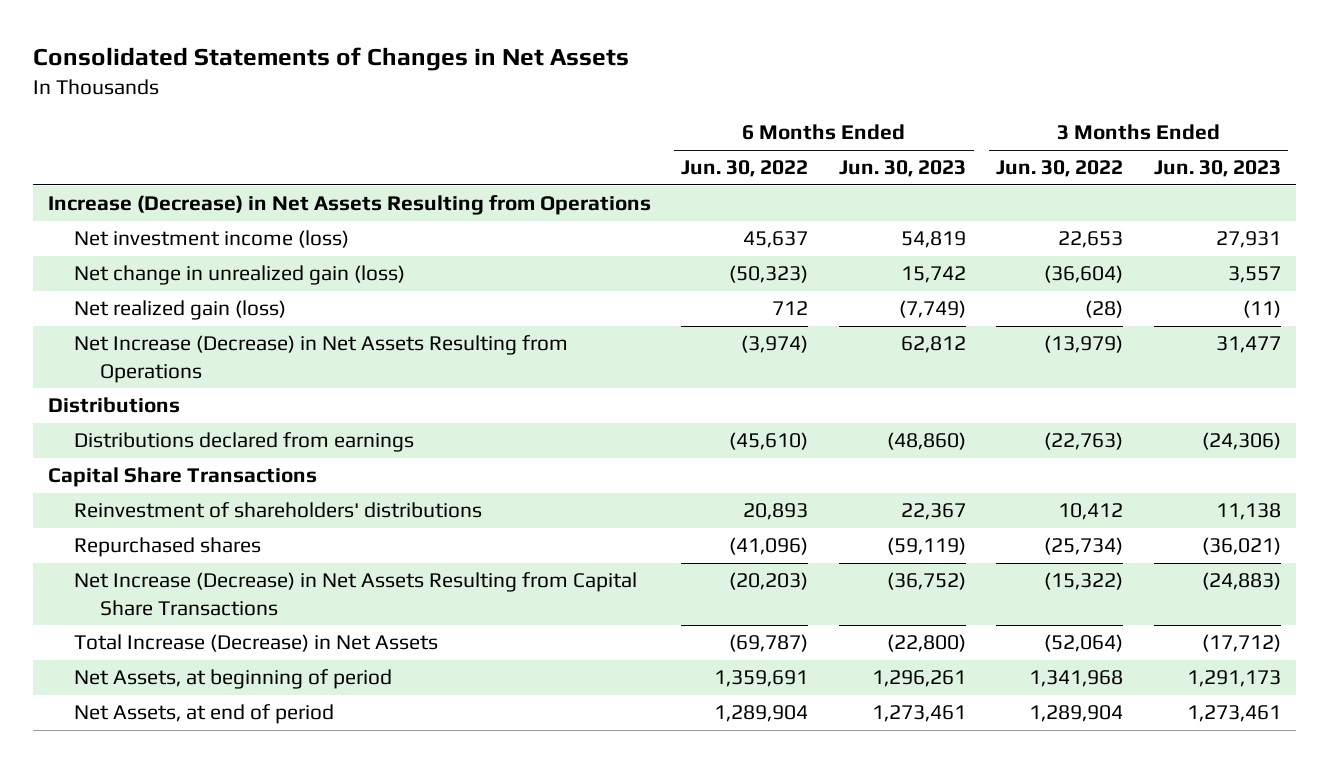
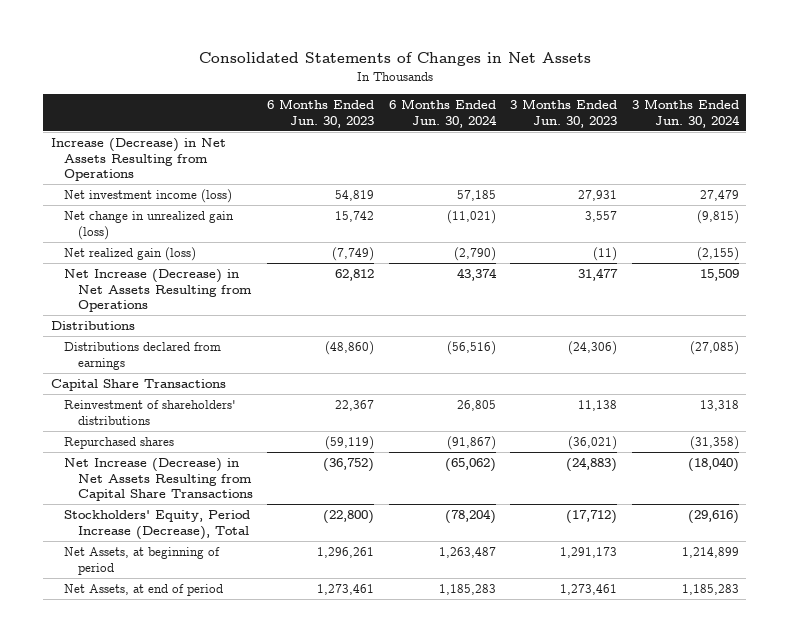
- | 6 Months Ended Jun. 30, 2022 | 6 Months Ended Jun. 30, 2023 | 3 Months Ended Jun. 30, 2022 | 3 Months Ended Jun. 30, 2023
+ | 6 Months Ended Jun. 30, 2023 | 6 Months Ended Jun. 30, 2024 | 3 Months Ended Jun. 30, 2023 | 3 Months Ended Jun. 30, 2024
- Total Increase (Decrease) in Net Assets | (69,787) | (22,800) | (52,064) | (17,712)
+ Stockholders' Equity, Period Increase (Decrease), Total | (22,800) | (78,204) | (17,712) | (29,616)

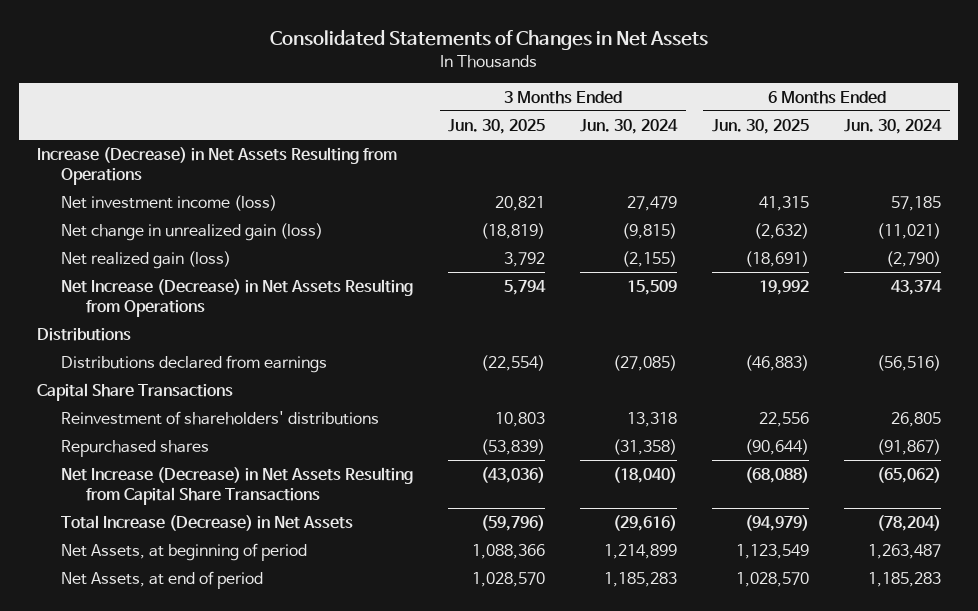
- | 6 Months Ended Jun. 30, 2023 | 6 Months Ended Jun. 30, 2024 | 3 Months Ended Jun. 30, 2023 | 3 Months Ended Jun. 30, 2024
+ | 3 Months Ended Jun. 30, 2025 | 3 Months Ended Jun. 30, 2024 | 6 Months Ended Jun. 30, 2025 | 6 Months Ended Jun. 30, 2024
- Stockholders' Equity, Period Increase (Decrease), Total | (22,800) | (78,204) | (17,712) | (29,616)
+ Total Increase (Decrease) in Net Assets | (59,796) | (29,616) | (94,979) | (78,204)

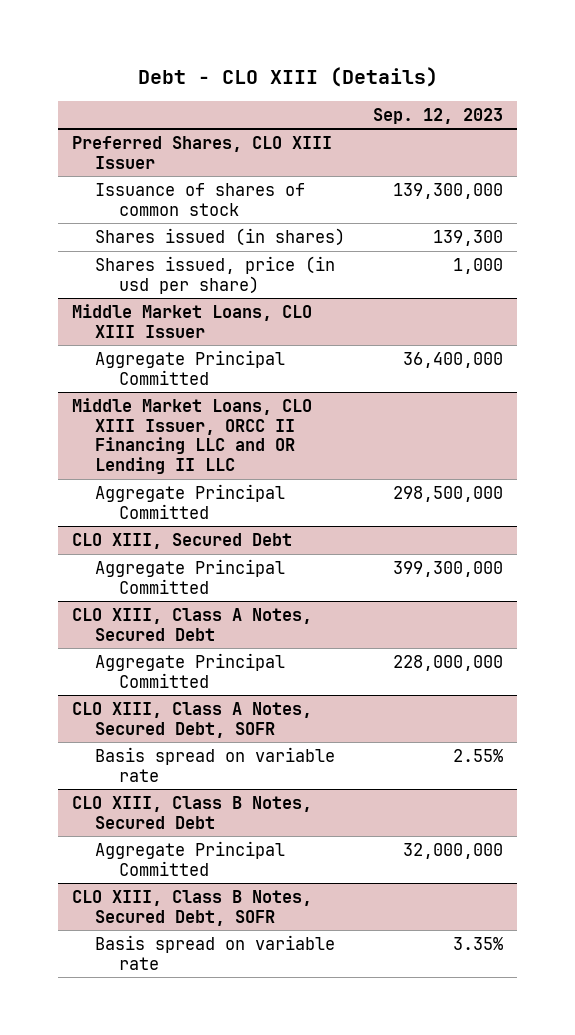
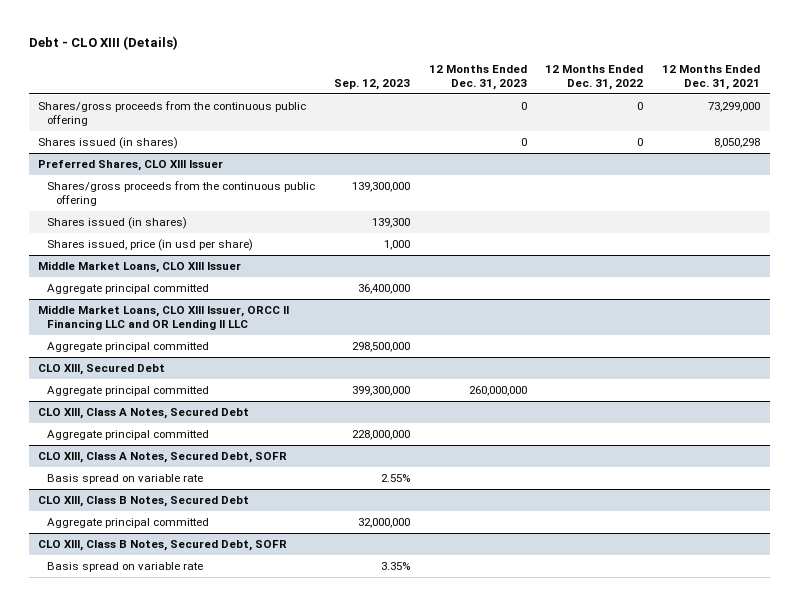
- | Sep. 12, 2023
+ | Sep. 12, 2023 | 12 Months Ended Dec. 31, 2023 | 12 Months Ended Dec. 31, 2022 | 12 Months Ended Dec. 31, 2021
+ Shares/gross proceeds from the continuous public offering | | 0 | 0 | 73,299,000
+ Shares issued (in shares) | | 0 | 0 | 8,050,298
@ Preferred Shares, CLO XIII Issuer
- Issuance of shares of common stock | 139,300,000
+ Shares/gross proceeds from the continuous public offering | 139,300,000 | | |
@ Middle Market Loans, CLO XIII Issuer
- Aggregate Principal Committed | 36,400,000
+ Aggregate principal committed | 36,400,000 | | |
@ Middle Market Loans, CLO XIII Issuer, ORCC II Financing LLC and OR Lending II LLC
- Aggregate Principal Committed | 298,500,000
+ Aggregate principal committed | 298,500,000 | | |
@ CLO XIII, Secured Debt
- Aggregate Principal Committed | 399,300,000
+ Aggregate principal committed | 399,300,000 | 260,000,000 | |
@ CLO XIII, Class A Notes, Secured Debt
- Aggregate Principal Committed | 228,000,000
+ Aggregate principal committed | 228,000,000 | | |
@ CLO XIII, Class B Notes, Secured Debt
- Aggregate Principal Committed | 32,000,000
+ Aggregate principal committed | 32,000,000 | | |

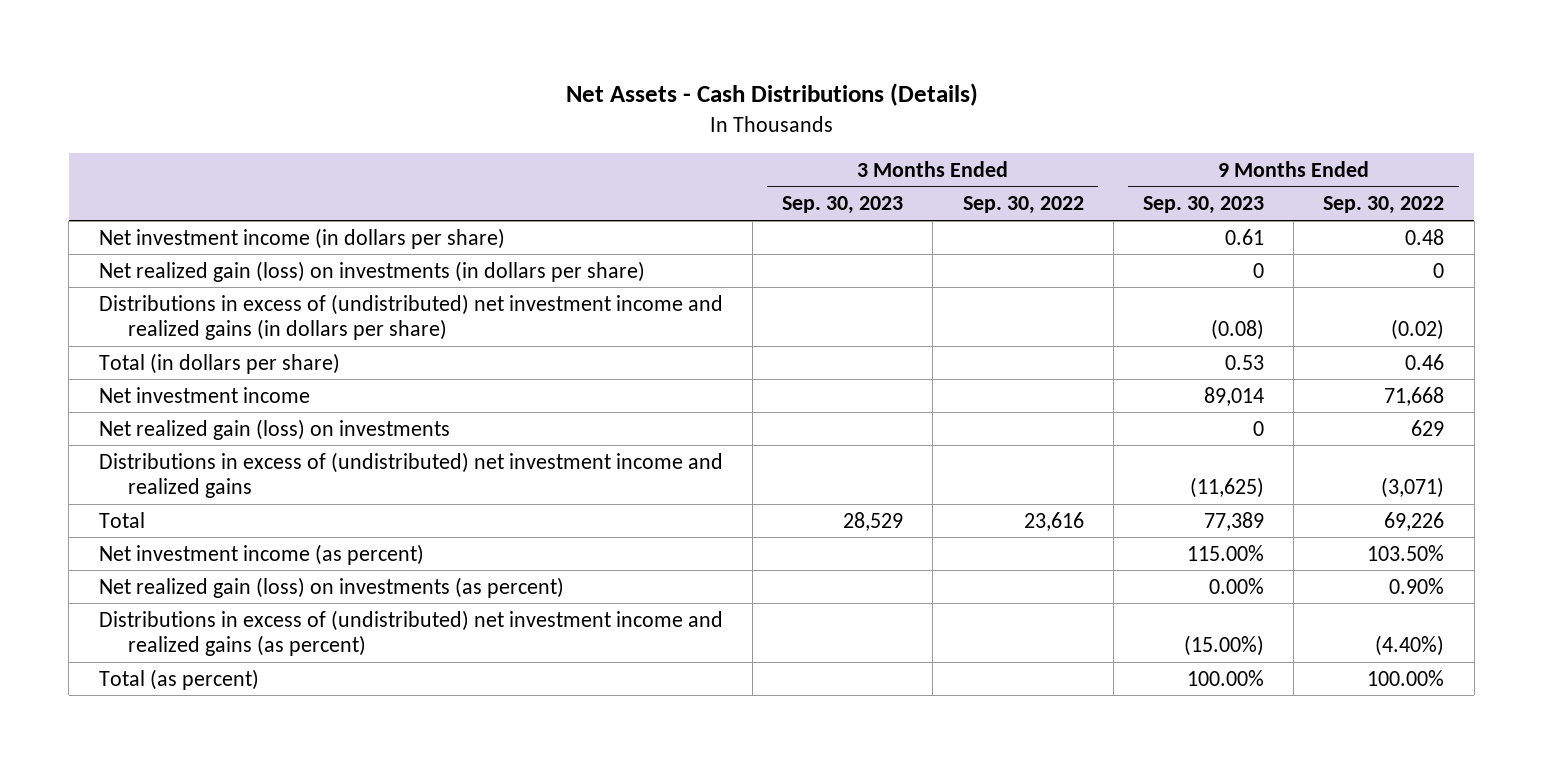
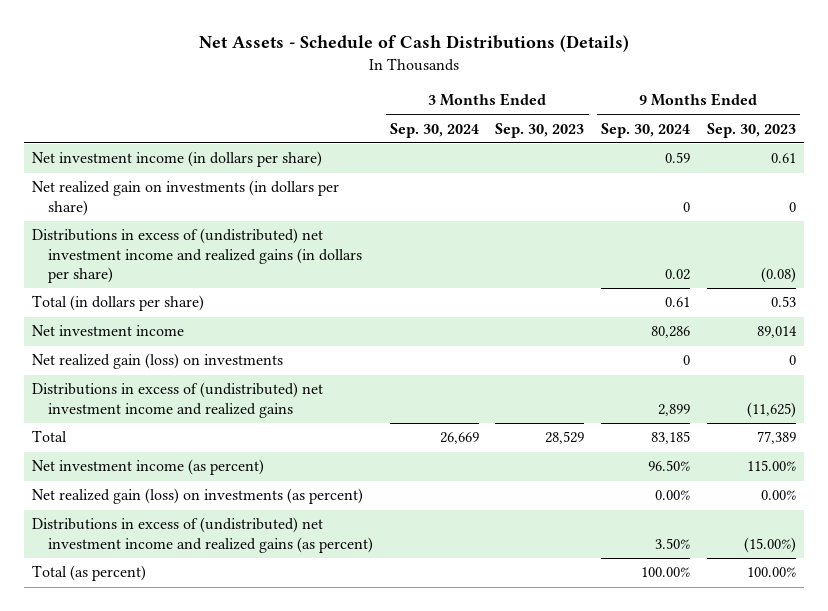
- Net Assets - Cash Distributions (Details)
+ Net Assets - Schedule of Cash Distributions (Details)
- | 3 Months Ended Sep. 30, 2023 | 3 Months Ended Sep. 30, 2022 | 9 Months Ended Sep. 30, 2023 | 9 Months Ended Sep. 30, 2022
+ | 3 Months Ended Sep. 30, 2024 | 3 Months Ended Sep. 30, 2023 | 9 Months Ended Sep. 30, 2024 | 9 Months Ended Sep. 30, 2023
- Net realized gain (loss) on investments (in dollars per share) | | | 0 | 0
+ Net realized gain on investments (in dollars per share) | | | 0 | 0

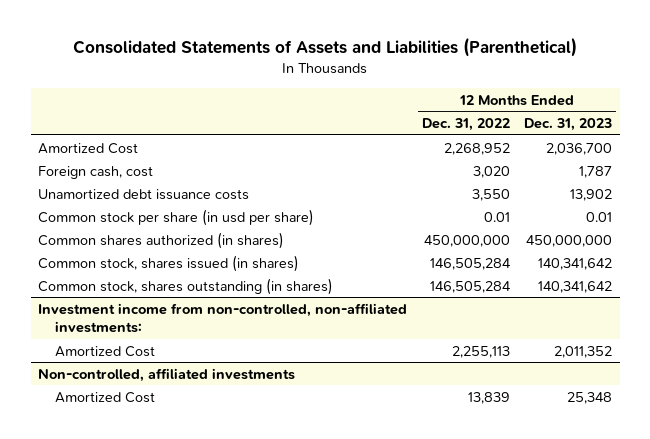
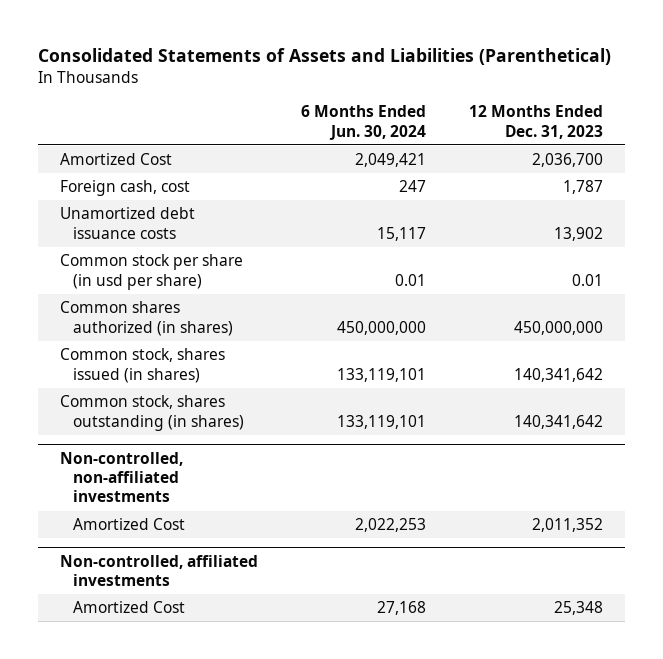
- | 12 Months Ended Dec. 31, 2022 | 12 Months Ended Dec. 31, 2023
+ | 6 Months Ended Jun. 30, 2024 | 12 Months Ended Dec. 31, 2023
- Investment income from non-controlled, non-affiliated investments:
+ Non-controlled, non-affiliated investments

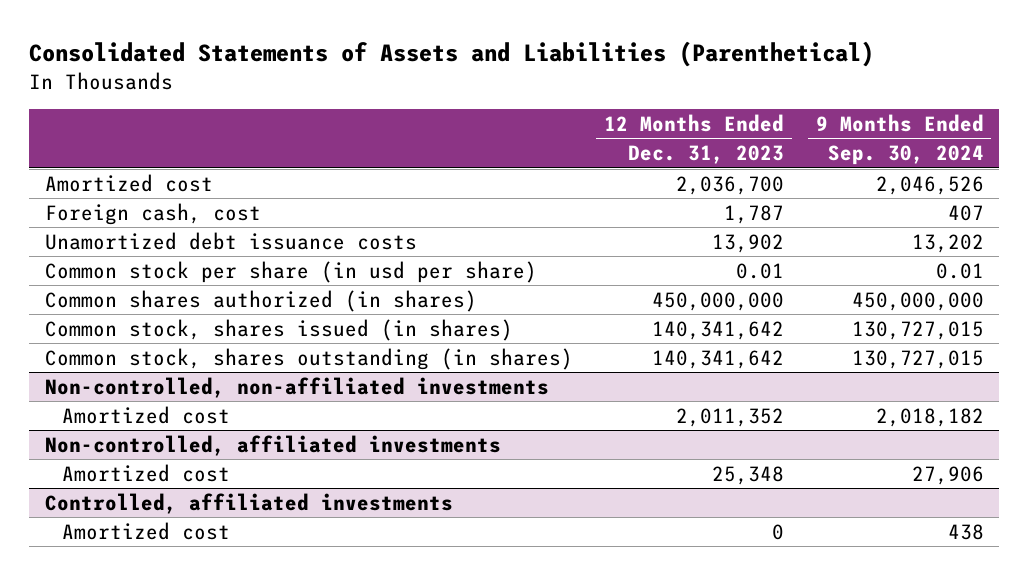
- | 6 Months Ended Jun. 30, 2024 | 12 Months Ended Dec. 31, 2023
+ | 12 Months Ended Dec. 31, 2023 | 9 Months Ended Sep. 30, 2024
- Amortized Cost | 2,049,421 | 2,036,700
+ Amortized cost | 2,036,700 | 2,046,526
@ Non-controlled, non-affiliated investments
- Amortized Cost | 2,022,253 | 2,011,352
+ Amortized cost | 2,011,352 | 2,018,182
@ Non-controlled, affiliated investments
- Amortized Cost | 27,168 | 25,348
+ Amortized cost | 25,348 | 27,906
+ Controlled, affiliated investments
+ Amortized cost | 0 | 438

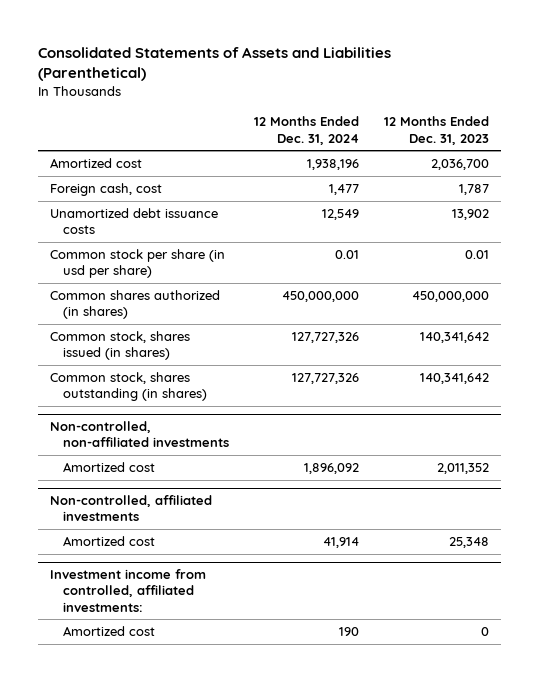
- | 12 Months Ended Dec. 31, 2023 | 9 Months Ended Sep. 30, 2024
+ | 12 Months Ended Dec. 31, 2024 | 12 Months Ended Dec. 31, 2023
- Controlled, affiliated investments
+ Investment income from controlled, affiliated investments:

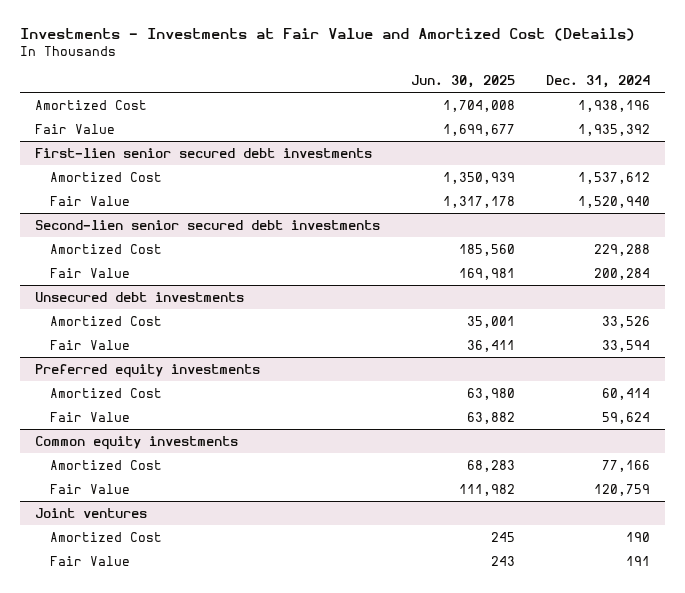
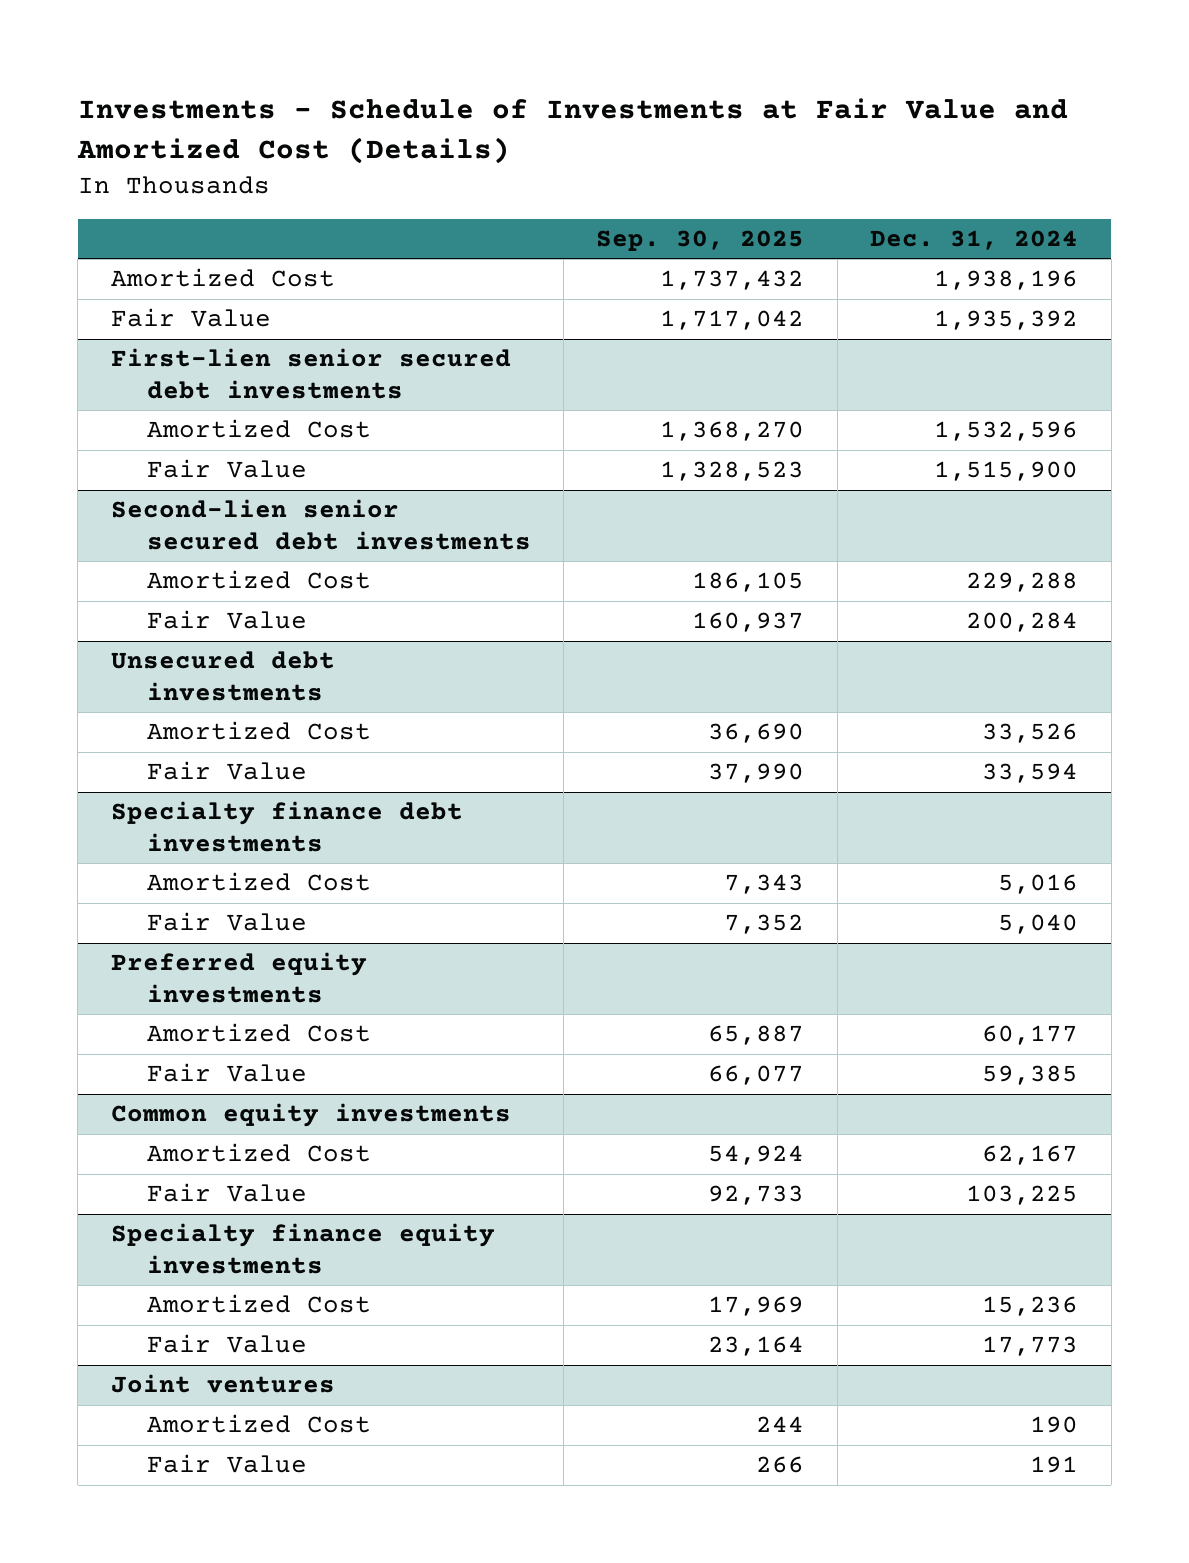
- Investments - Investments at Fair Value and Amortized Cost (Details)
+ Investments - Schedule of Investments at Fair Value and Amortized Cost (Details)
- | Jun. 30, 2025 | Dec. 31, 2024
+ | Sep. 30, 2025 | Dec. 31, 2024
@ First-lien senior secured debt investments
- Amortized Cost | 1,350,939 | 1,537,612
- Fair Value | 1,317,178 | 1,520,940
+ Amortized Cost | 1,368,270 | 1,532,596
+ Fair Value | 1,328,523 | 1,515,900
+ Specialty finance debt investments
+ Amortized Cost | 7,343 | 5,016
+ Fair Value | 7,352 | 5,040
@ Preferred equity investments
- Amortized Cost | 63,980 | 60,414
- Fair Value | 63,882 | 59,624
+ Amortized Cost | 65,887 | 60,177
+ Fair Value | 66,077 | 59,385
@ Common equity investments
- Amortized Cost | 68,283 | 77,166
- Fair Value | 111,982 | 120,759
+ Amortized Cost | 54,924 | 62,167
+ Fair Value | 92,733 | 103,225
+ Specialty finance equity investments
+ Amortized Cost | 17,969 | 15,236
+ Fair Value | 23,164 | 17,773

